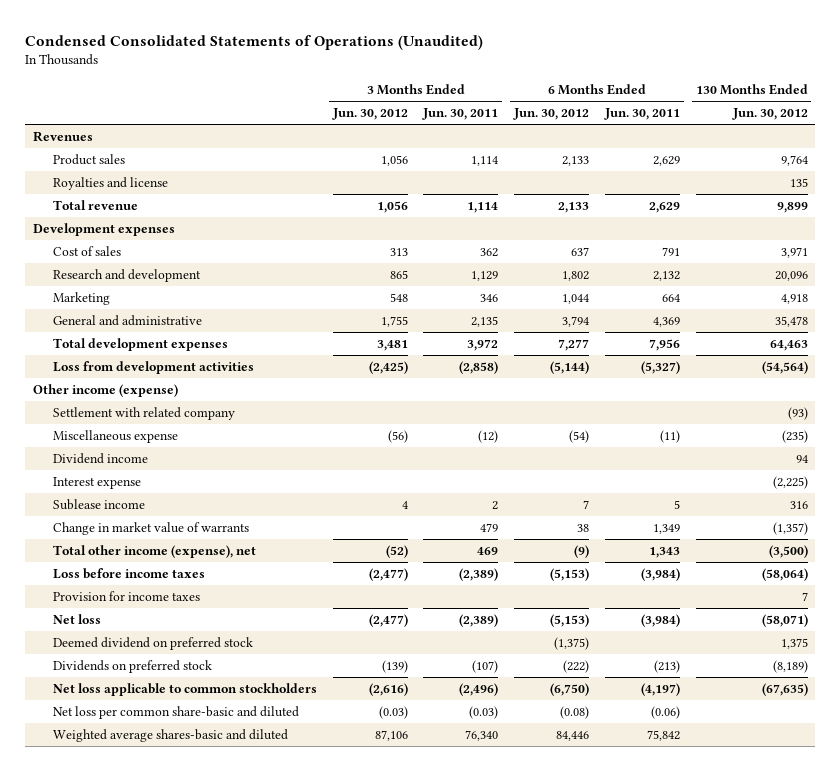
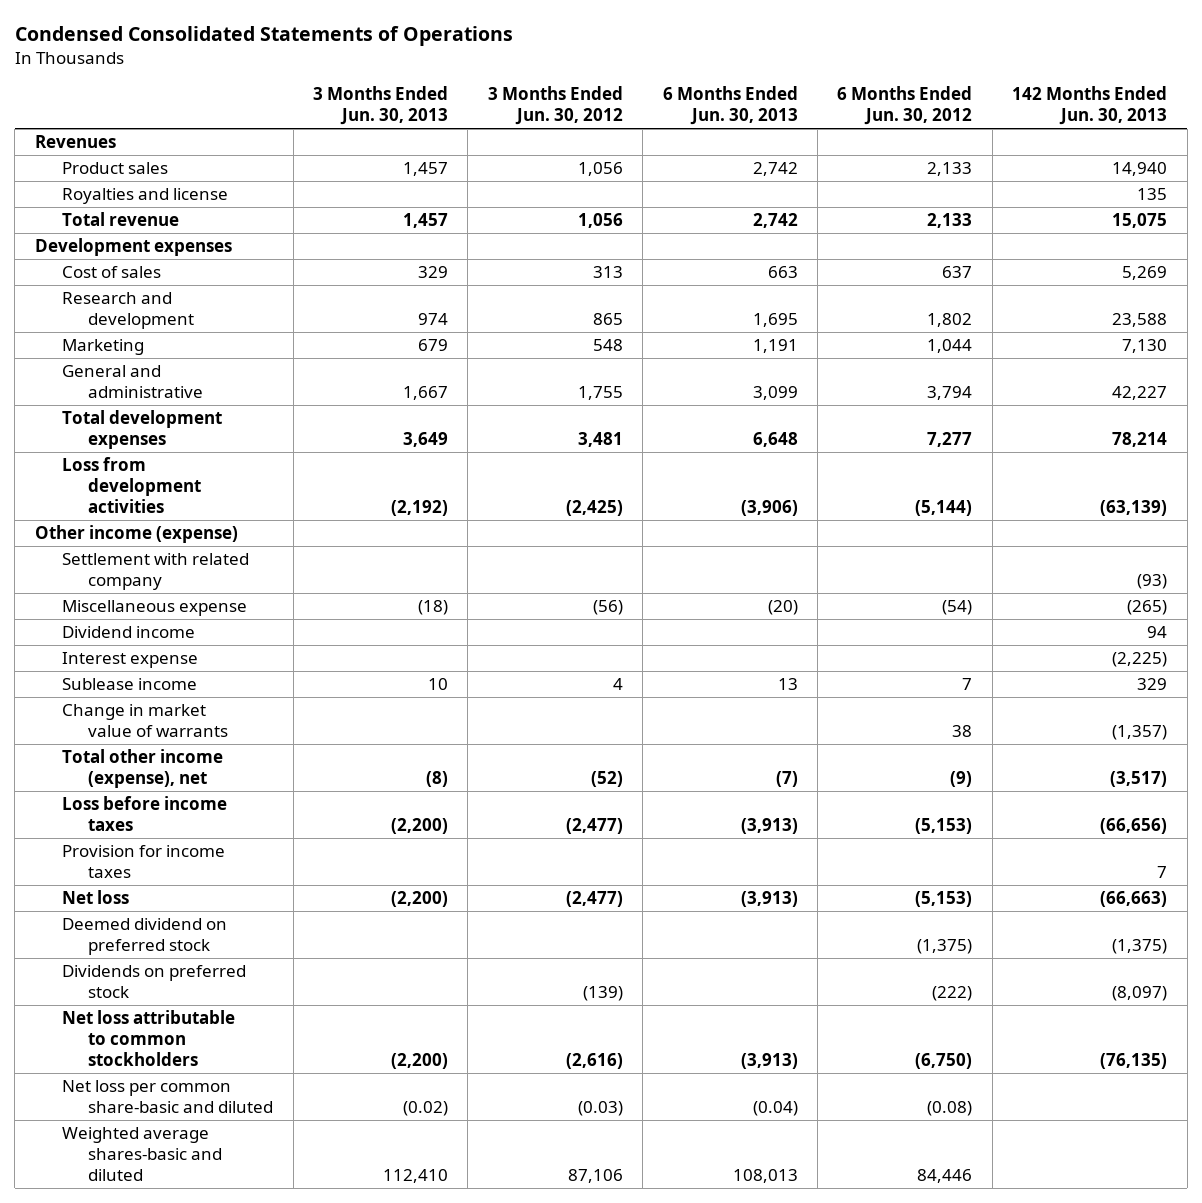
- Condensed Consolidated Statements of Operations (Unaudited)
+ Condensed Consolidated Statements of Operations
- | 3 Months Ended Jun. 30, 2012 | 3 Months Ended Jun. 30, 2011 | 6 Months Ended Jun. 30, 2012 | 6 Months Ended Jun. 30, 2011 | 130 Months Ended Jun. 30, 2012
+ | 3 Months Ended Jun. 30, 2013 | 3 Months Ended Jun. 30, 2012 | 6 Months Ended Jun. 30, 2013 | 6 Months Ended Jun. 30, 2012 | 142 Months Ended Jun. 30, 2013
- Net loss applicable to common stockholders | (2,616) | (2,496) | (6,750) | (4,197) | (67,635)
+ Net loss attributable to common stockholders | (2,200) | (2,616) | (3,913) | (6,750) | (76,135)

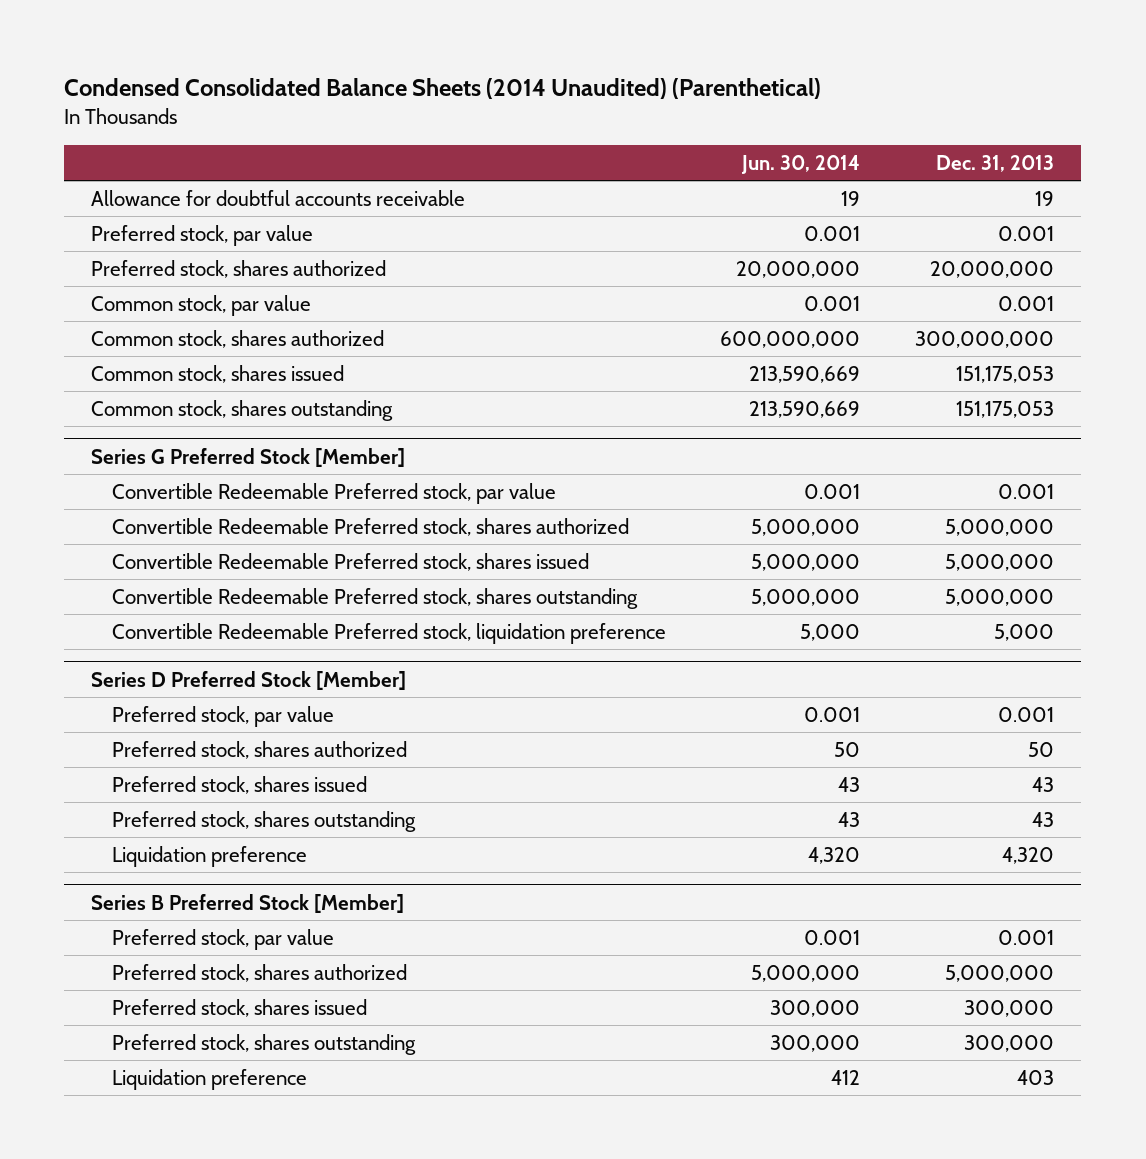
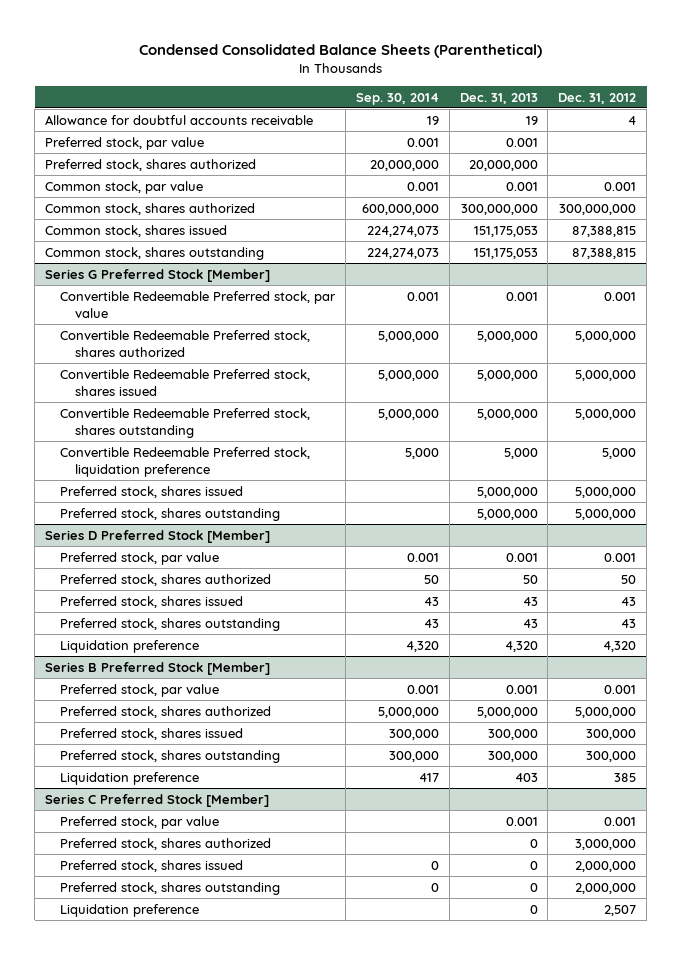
- Condensed Consolidated Balance Sheets (2014 Unaudited) (Parenthetical)
+ Condensed Consolidated Balance Sheets (Parenthetical)
- | Jun. 30, 2014 | Dec. 31, 2013
+ | Sep. 30, 2014 | Dec. 31, 2013 | Dec. 31, 2012
@ Series G Preferred Stock [Member]
+ Preferred stock, shares issued | | 5,000,000 | 5,000,000
+ Preferred stock, shares outstanding | | 5,000,000 | 5,000,000
+ Series C Preferred Stock [Member]
+ Preferred stock, par value | | 0.001 | 0.001
+ Preferred stock, shares authorized | | 0 | 3,000,000
+ Preferred stock, shares issued | 0 | 0 | 2,000,000
+ Preferred stock, shares outstanding | 0 | 0 | 2,000,000
+ Liquidation preference | | 0 | 2,507

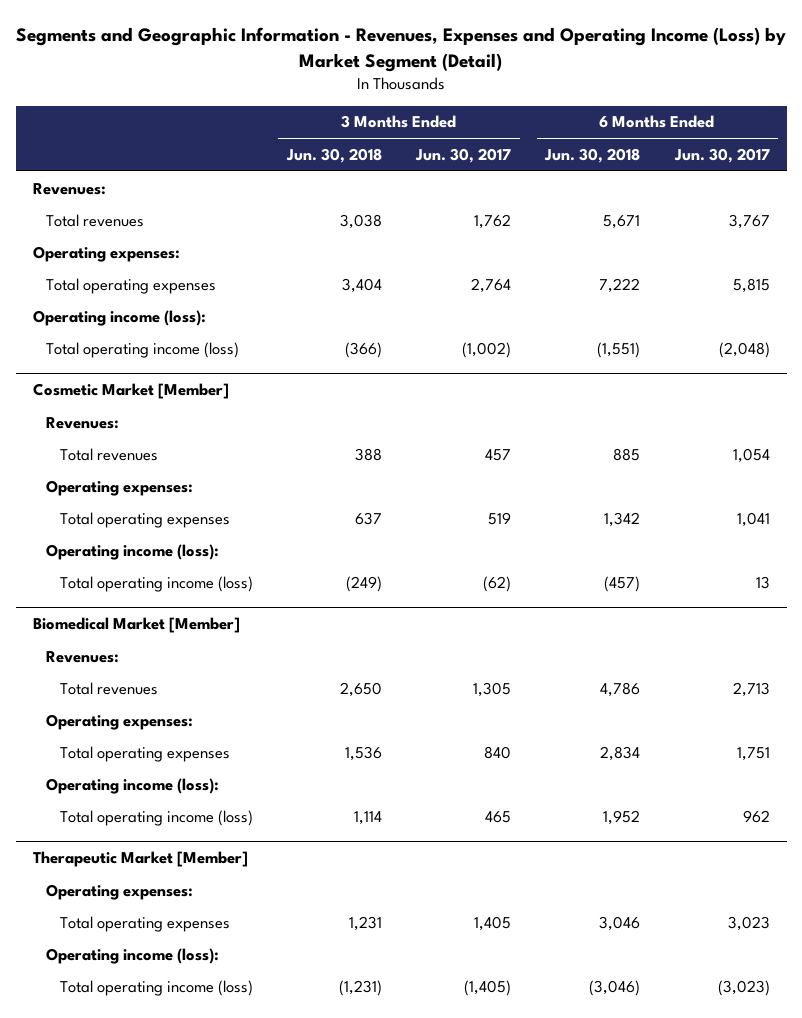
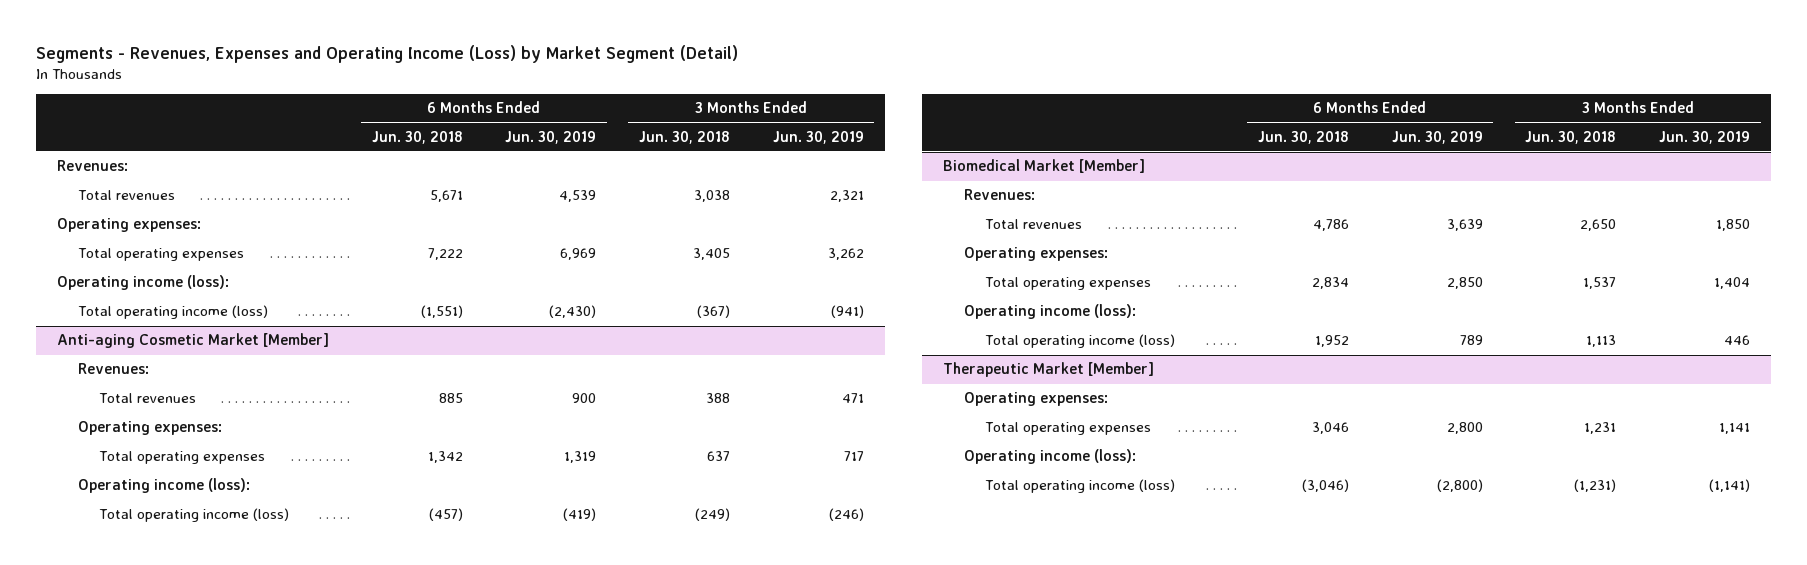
- Segments and Geographic Information - Revenues, Expenses and Operating Income (Loss) by Market Segment (Detail)
+ Segments - Revenues, Expenses and Operating Income (Loss) by Market Segment (Detail)
- | 3 Months Ended Jun. 30, 2018 | 3 Months Ended Jun. 30, 2017 | 6 Months Ended Jun. 30, 2018 | 6 Months Ended Jun. 30, 2017
+ | 6 Months Ended Jun. 30, 2018 | 6 Months Ended Jun. 30, 2019 | 3 Months Ended Jun. 30, 2018 | 3 Months Ended Jun. 30, 2019
- Total operating expenses | 3,404 | 2,764 | 7,222 | 5,815
+ Total operating expenses | 7,222 | 6,969 | 3,405 | 3,262
- Total operating income (loss) | (366) | (1,002) | (1,551) | (2,048)
- Cosmetic Market [Member]
+ Total operating income (loss) | (1,551) | (2,430) | (367) | (941)
+ Anti-aging Cosmetic Market [Member]
@ Biomedical Market [Member]
- Total operating expenses | 1,536 | 840 | 2,834 | 1,751
+ Total operating expenses | 2,834 | 2,850 | 1,537 | 1,404
- Total operating income (loss) | 1,114 | 465 | 1,952 | 962
+ Total operating income (loss) | 1,952 | 789 | 1,113 | 446

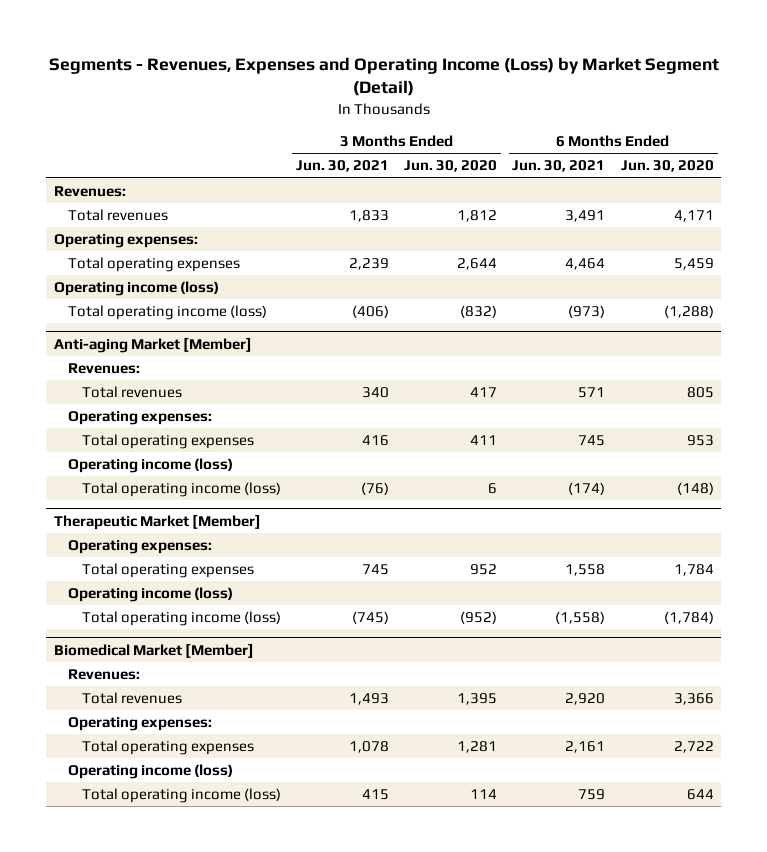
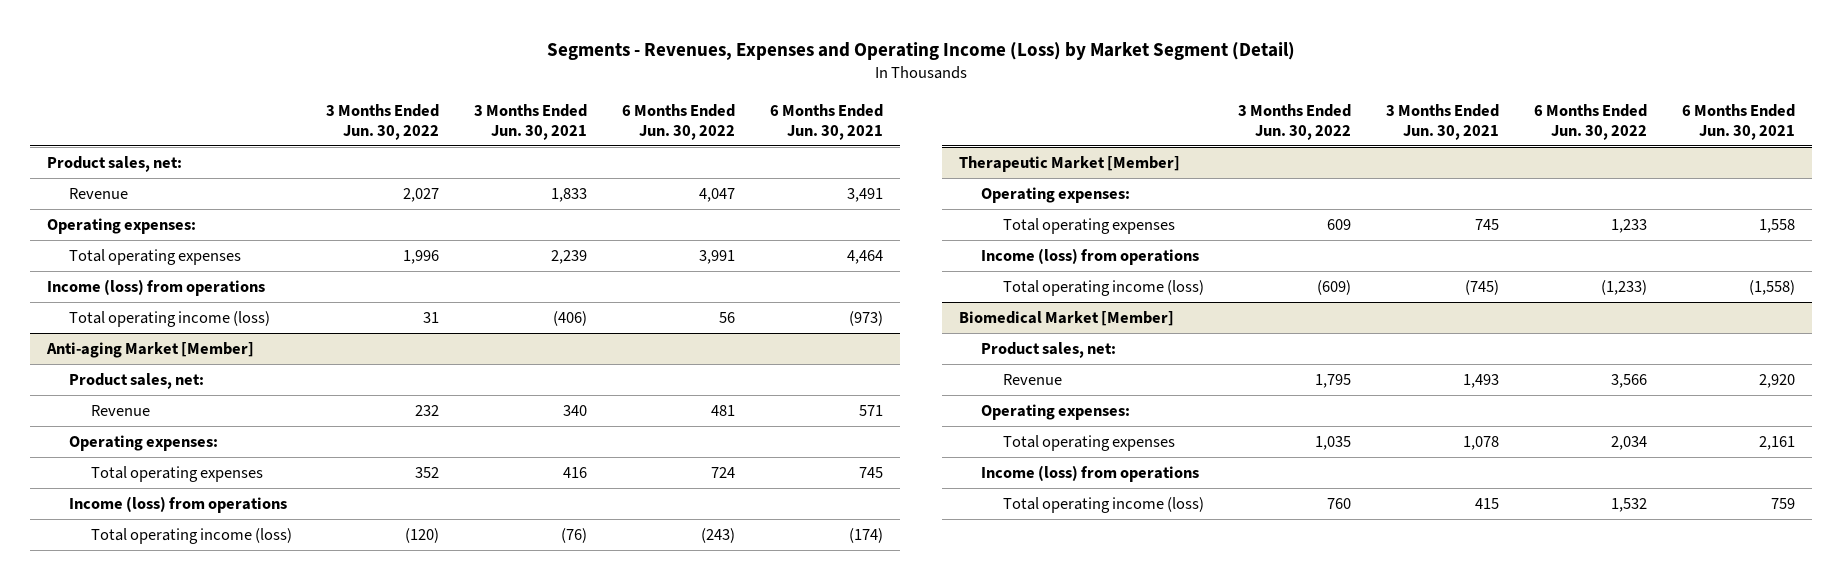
- | 3 Months Ended Jun. 30, 2021 | 3 Months Ended Jun. 30, 2020 | 6 Months Ended Jun. 30, 2021 | 6 Months Ended Jun. 30, 2020
+ | 3 Months Ended Jun. 30, 2022 | 3 Months Ended Jun. 30, 2021 | 6 Months Ended Jun. 30, 2022 | 6 Months Ended Jun. 30, 2021
- Revenues:
- Total revenues | 1,833 | 1,812 | 3,491 | 4,171
+ Product sales, net:
+ Revenue | 2,027 | 1,833 | 4,047 | 3,491
- Operating income (loss)
+ Income (loss) from operations
@ Anti-aging Market [Member]
- Revenues:
- Total revenues | 340 | 417 | 571 | 805
+ Product sales, net:
+ Revenue | 232 | 340 | 481 | 571
- Operating income (loss)
+ Income (loss) from operations
@ Therapeutic Market [Member]
- Operating income (loss)
+ Income (loss) from operations
@ Biomedical Market [Member]
- Revenues:
- Total revenues | 1,493 | 1,395 | 2,920 | 3,366
+ Product sales, net:
+ Revenue | 1,795 | 1,493 | 3,566 | 2,920
- Operating income (loss)
+ Income (loss) from operations

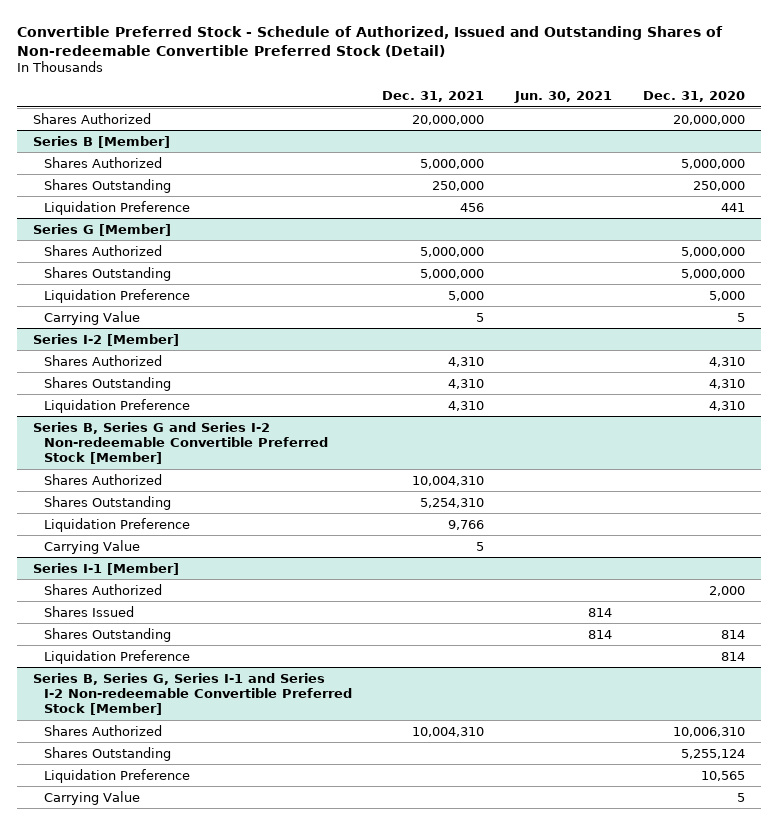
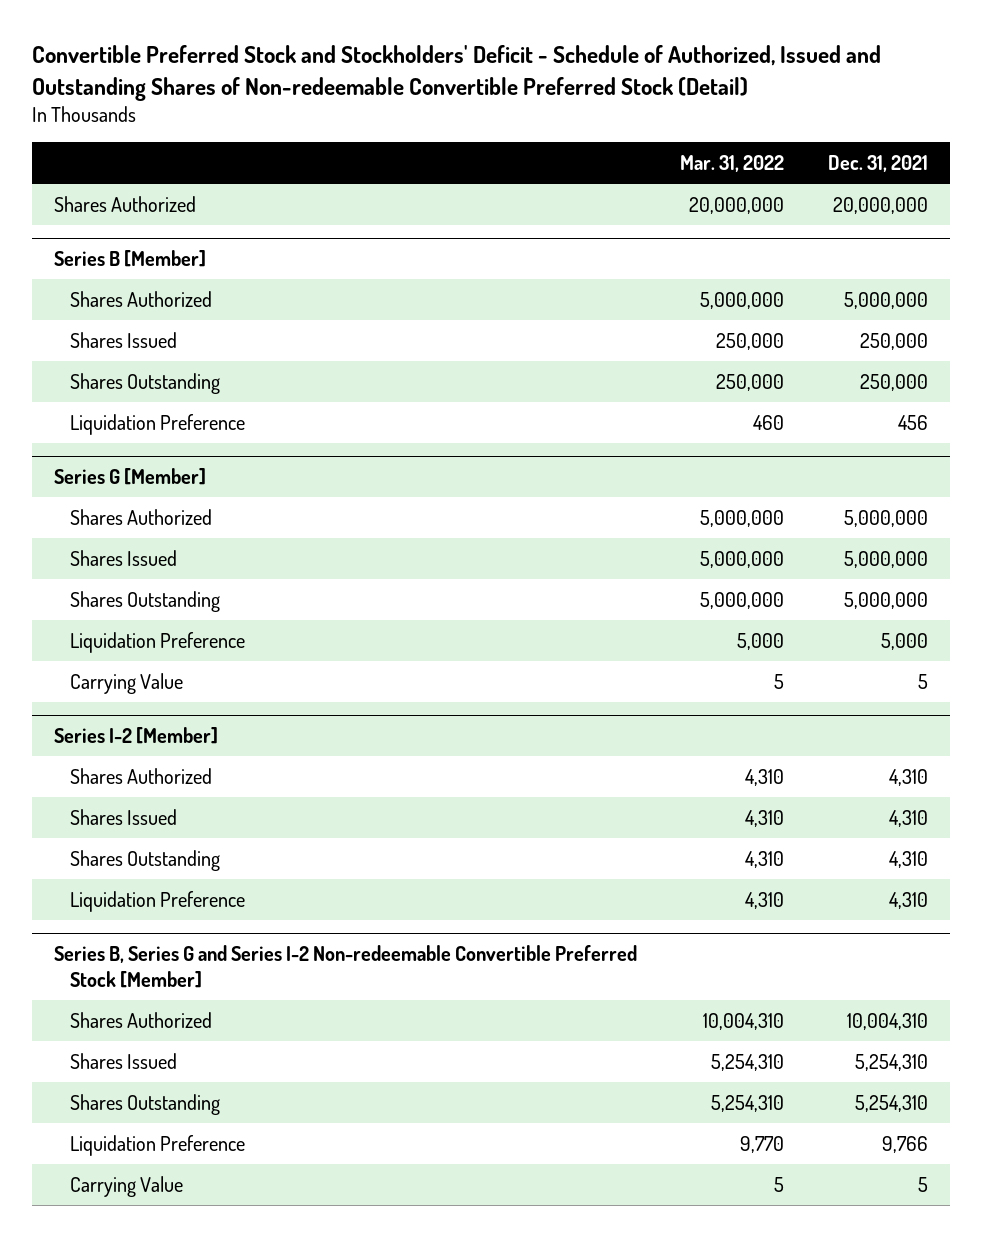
- Convertible Preferred Stock - Schedule of Authorized, Issued and Outstanding Shares of Non-redeemable Convertible Preferred Stock (Detail)
+ Convertible Preferred Stock and Stockholders' Deficit - Schedule of Authorized, Issued and Outstanding Shares of Non-redeemable Convertible Preferred Stock (Detail)
- | Dec. 31, 2021 | Jun. 30, 2021 | Dec. 31, 2020
+ | Mar. 31, 2022 | Dec. 31, 2021
@ Series B [Member]
+ Shares Issued | 250,000 | 250,000
@ Series G [Member]
+ Shares Issued | 5,000,000 | 5,000,000
@ Series I-2 [Member]
+ Shares Issued | 4,310 | 4,310
@ Series B, Series G and Series I-2 Non-redeemable Convertible Preferred Stock [Member]
+ Shares Issued | 5,254,310 | 5,254,310
- Series I-1 [Member]
- Shares Authorized | | | 2,000
- Shares Issued | | 814 |
- Shares Outstanding | | 814 | 814
- Liquidation Preference | | | 814
- Series B, Series G, Series I-1 and Series I-2 Non-redeemable Convertible Preferred Stock [Member]
- Shares Authorized | 10,004,310 | | 10,006,310
- Shares Outstanding | | | 5,255,124
- Liquidation Preference | | | 10,565
- Carrying Value | | | 5

